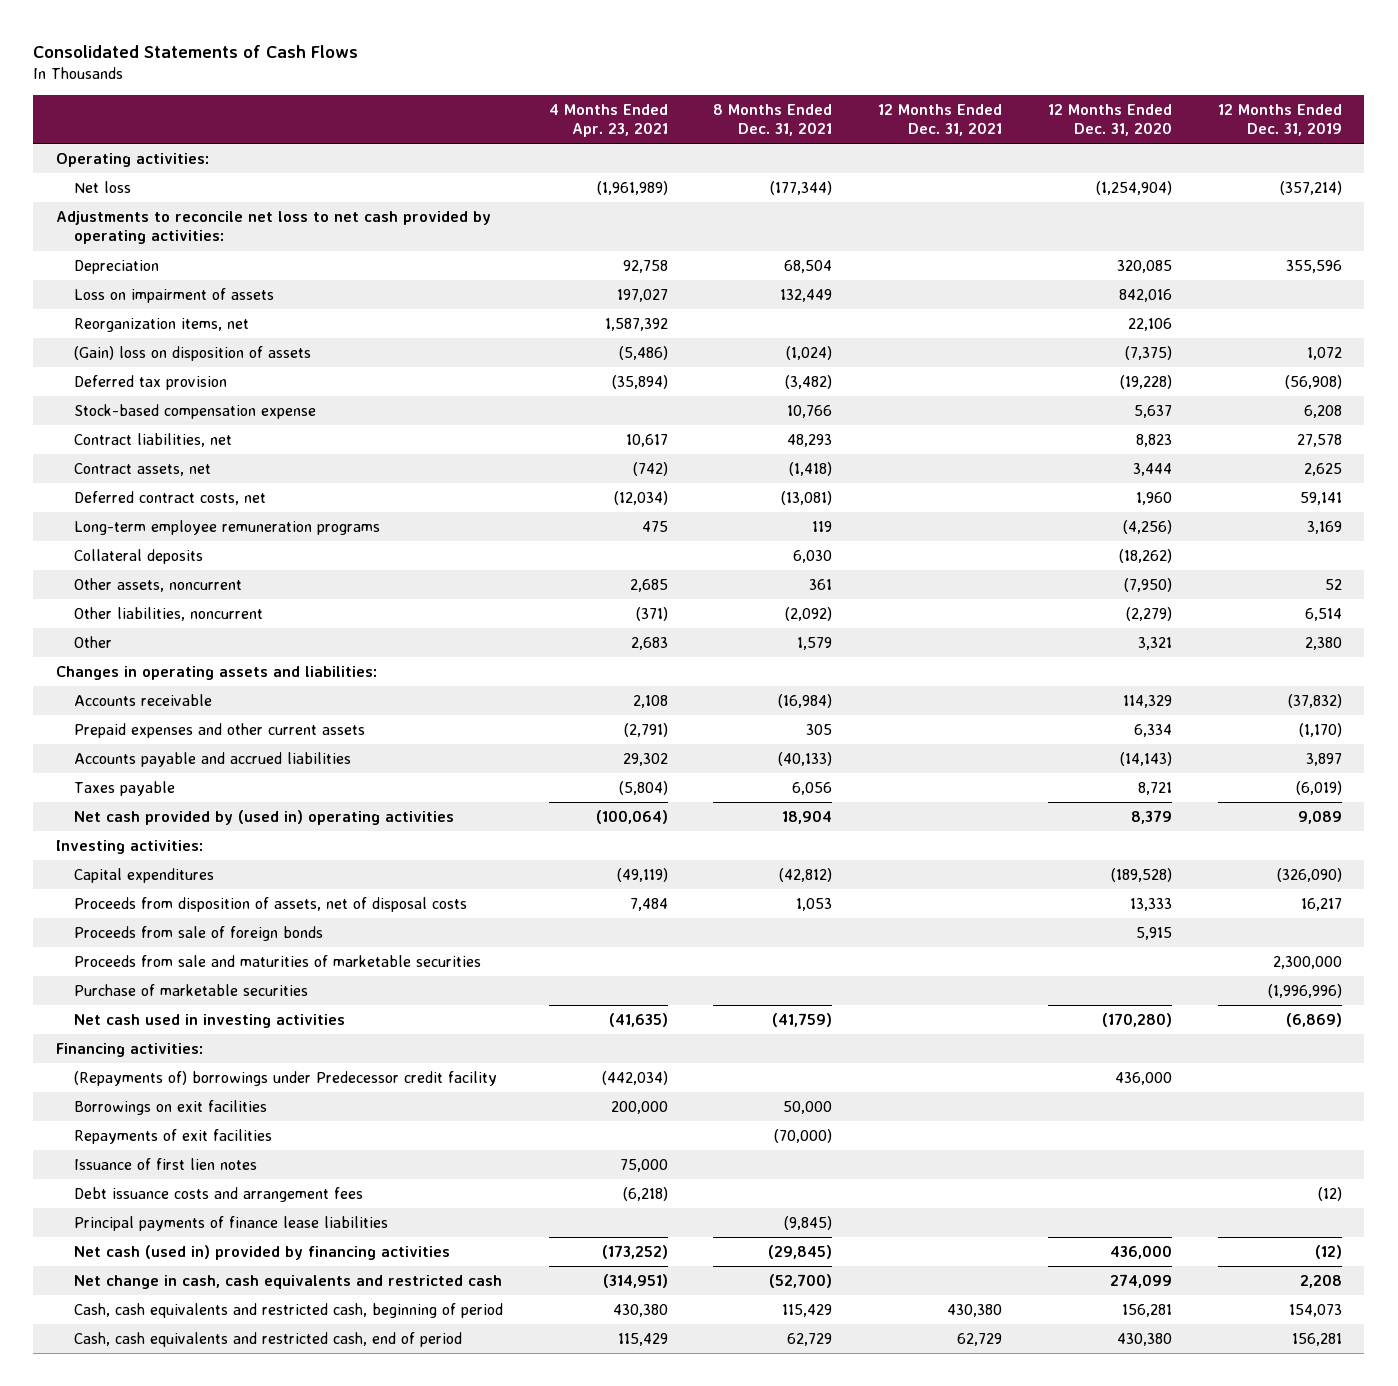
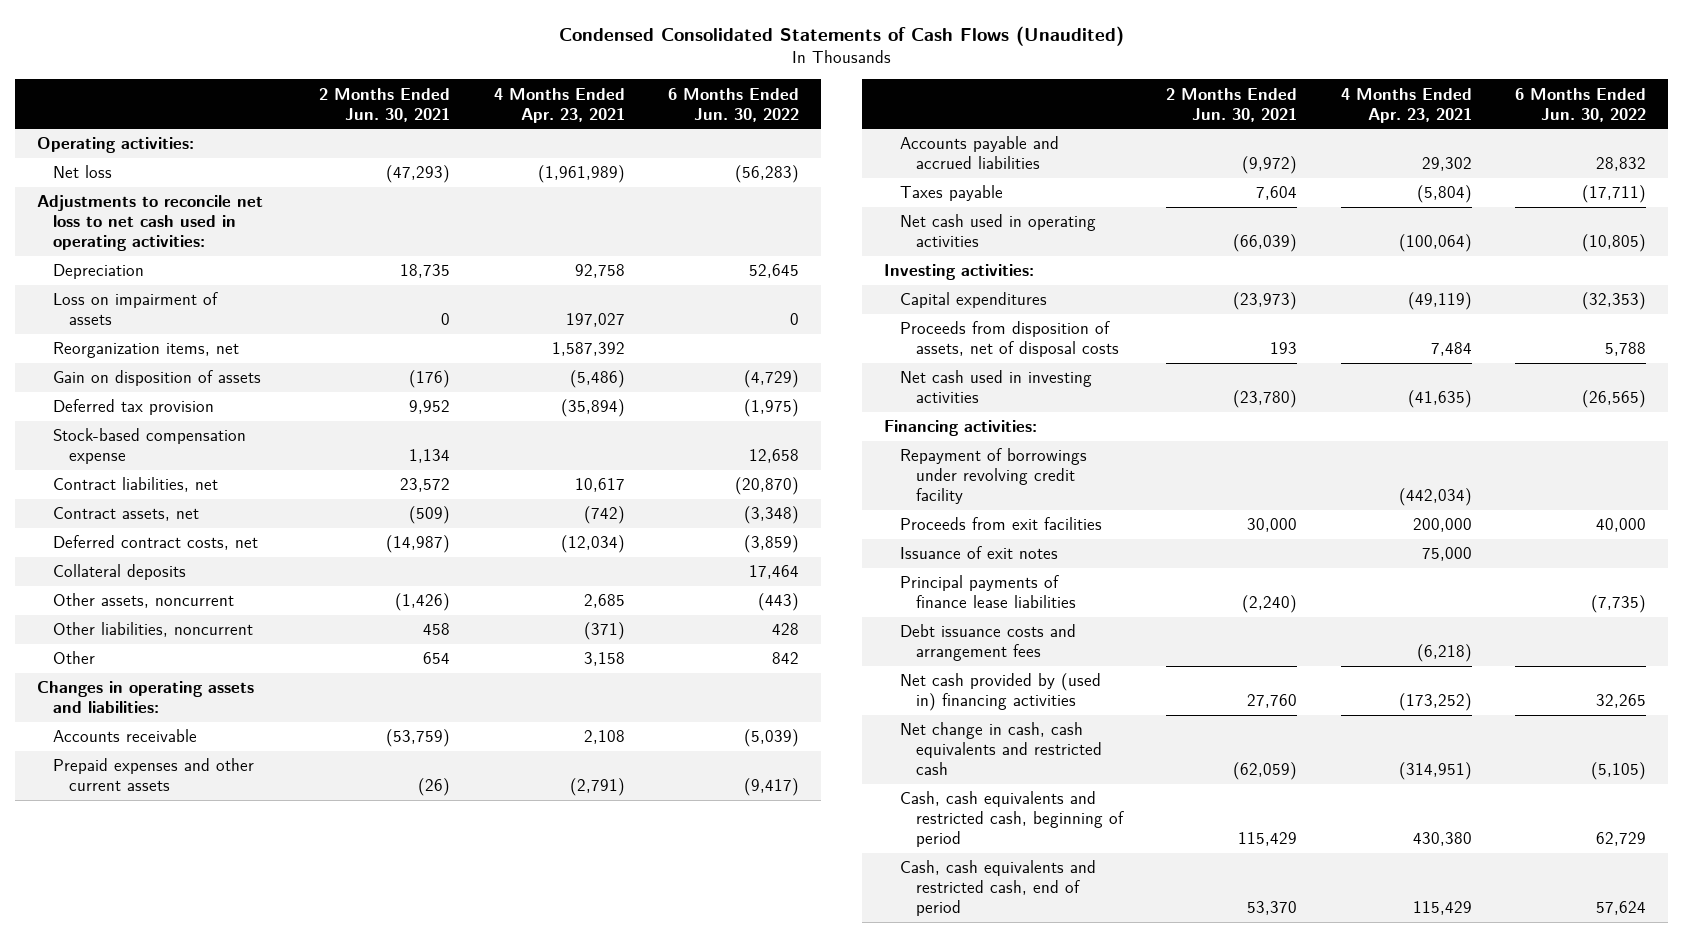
- Consolidated Statements of Cash Flows
+ Condensed Consolidated Statements of Cash Flows (Unaudited)
- | 4 Months Ended Apr. 23, 2021 | 8 Months Ended Dec. 31, 2021 | 12 Months Ended Dec. 31, 2021 | 12 Months Ended Dec. 31, 2020 | 12 Months Ended Dec. 31, 2019
+ | 2 Months Ended Jun. 30, 2021 | 4 Months Ended Apr. 23, 2021 | 6 Months Ended Jun. 30, 2022
- Adjustments to reconcile net loss to net cash provided by operating activities:
+ Adjustments to reconcile net loss to net cash used in operating activities:
- (Gain) loss on disposition of assets | (5,486) | (1,024) | | (7,375) | 1,072
+ Gain on disposition of assets | (176) | (5,486) | (4,729)
- Long-term employee remuneration programs | 475 | 119 | | (4,256) | 3,169
- Other | 2,683 | 1,579 | | 3,321 | 2,380
+ Other | 654 | 3,158 | 842
- Net cash provided by (used in) operating activities | (100,064) | 18,904 | | 8,379 | 9,089
+ Net cash used in operating activities | (66,039) | (100,064) | (10,805)
- Proceeds from sale of foreign bonds | | | | 5,915 |
- Proceeds from sale and maturities of marketable securities | | | | | 2,300,000
- Purchase of marketable securities | | | | | (1,996,996)
- (Repayments of) borrowings under Predecessor credit facility | (442,034) | | | 436,000 |
- Borrowings on exit facilities | 200,000 | 50,000 | | |
- Repayments of exit facilities | | (70,000) | | |
- Issuance of first lien notes | 75,000 | | | |
+ Repayment of borrowings under revolving credit facility | | (442,034) |
+ Proceeds from exit facilities | 30,000 | 200,000 | 40,000
+ Issuance of exit notes | | 75,000 |
- Net cash (used in) provided by financing activities | (173,252) | (29,845) | | 436,000 | (12)
moved down: Debt issuance costs and arrangement fees | | (6,218) |
+ Net cash provided by (used in) financing activities | 27,760 | (173,252) | 32,265

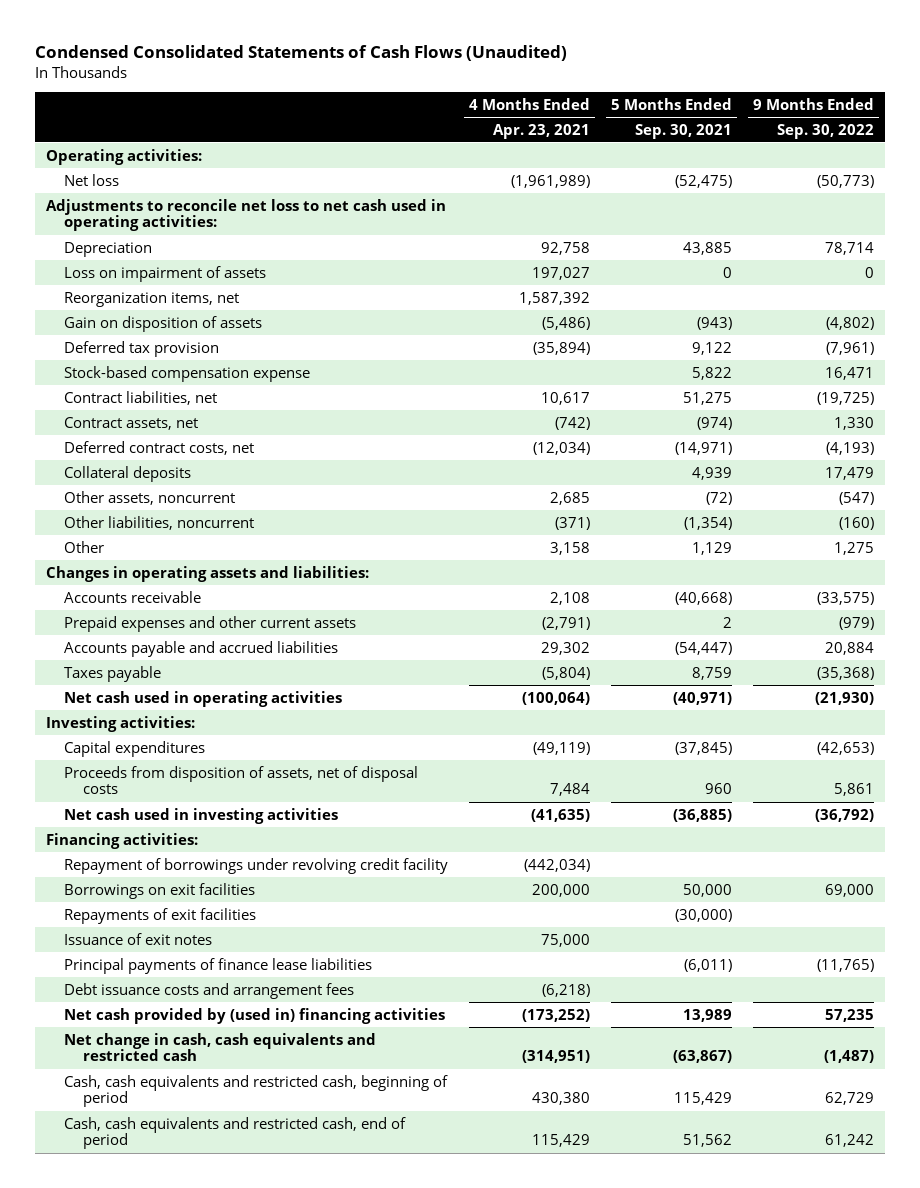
- | 2 Months Ended Jun. 30, 2021 | 4 Months Ended Apr. 23, 2021 | 6 Months Ended Jun. 30, 2022
+ | 4 Months Ended Apr. 23, 2021 | 5 Months Ended Sep. 30, 2021 | 9 Months Ended Sep. 30, 2022
- Proceeds from exit facilities | 30,000 | 200,000 | 40,000
+ Borrowings on exit facilities | 200,000 | 50,000 | 69,000
+ Repayments of exit facilities | | (30,000) |

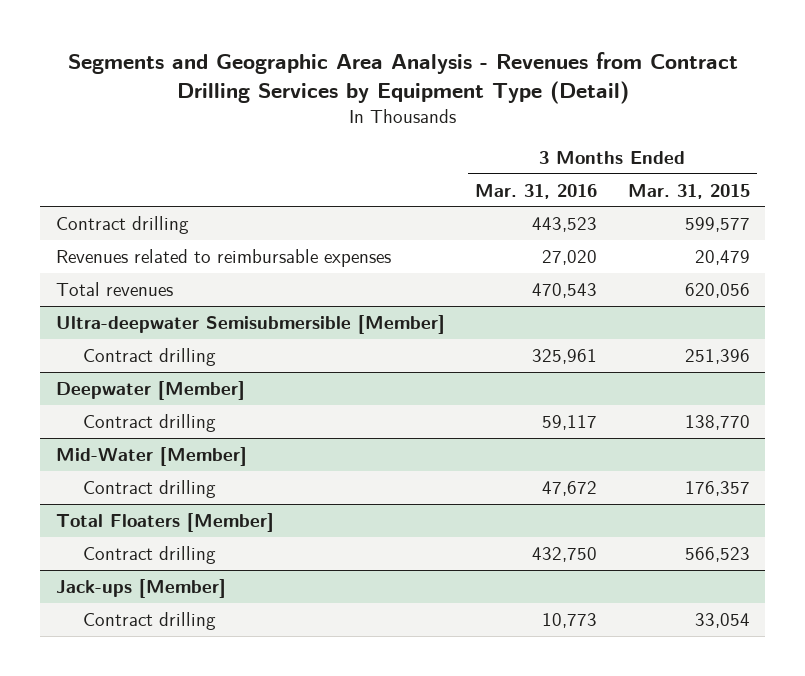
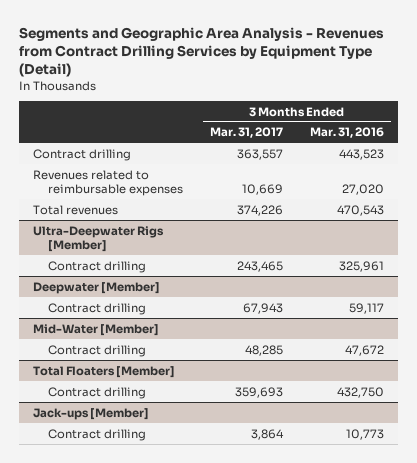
- | 3 Months Ended Mar. 31, 2016 | 3 Months Ended Mar. 31, 2015
+ | 3 Months Ended Mar. 31, 2017 | 3 Months Ended Mar. 31, 2016
- Ultra-deepwater Semisubmersible [Member]
+ Ultra-Deepwater Rigs [Member]

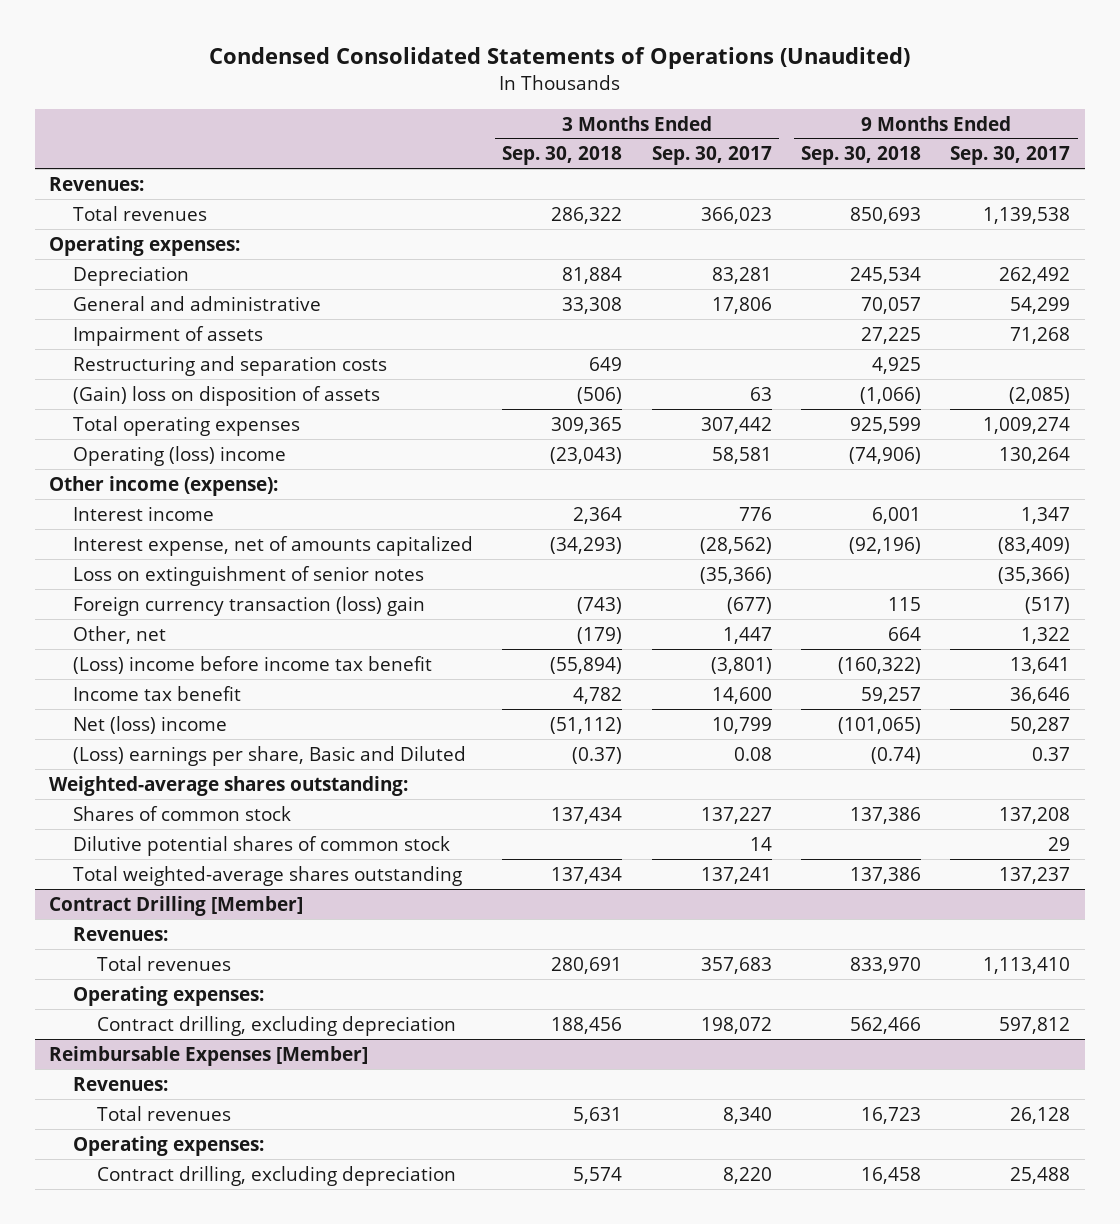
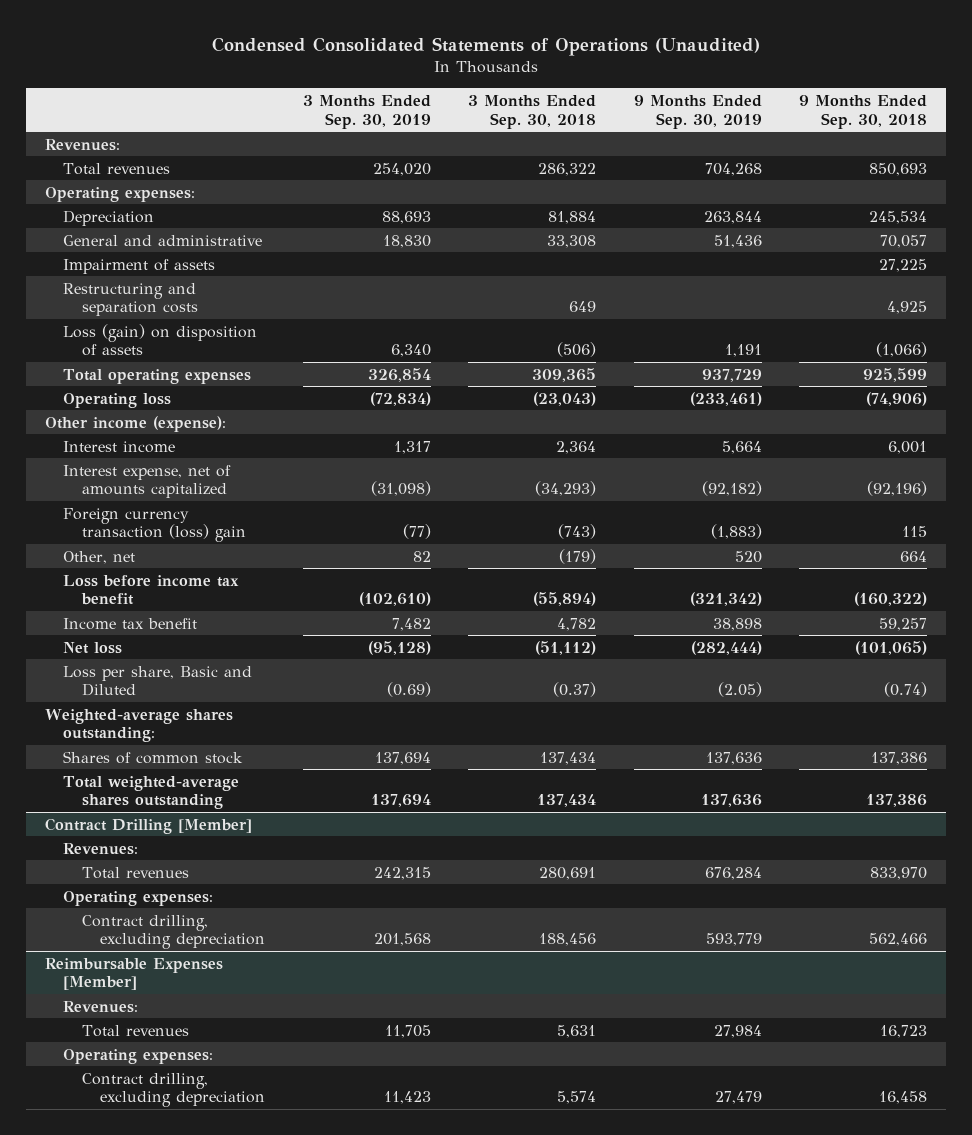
- | 3 Months Ended Sep. 30, 2018 | 3 Months Ended Sep. 30, 2017 | 9 Months Ended Sep. 30, 2018 | 9 Months Ended Sep. 30, 2017
+ | 3 Months Ended Sep. 30, 2019 | 3 Months Ended Sep. 30, 2018 | 9 Months Ended Sep. 30, 2019 | 9 Months Ended Sep. 30, 2018
- (Gain) loss on disposition of assets | (506) | 63 | (1,066) | (2,085)
+ Loss (gain) on disposition of assets | 6,340 | (506) | 1,191 | (1,066)
- Operating (loss) income | (23,043) | 58,581 | (74,906) | 130,264
+ Operating loss | (72,834) | (23,043) | (233,461) | (74,906)
- Loss on extinguishment of senior notes | | (35,366) | | (35,366)
- (Loss) income before income tax benefit | (55,894) | (3,801) | (160,322) | 13,641
+ Loss before income tax benefit | (102,610) | (55,894) | (321,342) | (160,322)
- Net (loss) income | (51,112) | 10,799 | (101,065) | 50,287
- (Loss) earnings per share, Basic and Diluted | (0.37) | 0.08 | (0.74) | 0.37
+ Net loss | (95,128) | (51,112) | (282,444) | (101,065)
+ Loss per share, Basic and Diluted | (0.69) | (0.37) | (2.05) | (0.74)
- Dilutive potential shares of common stock | | 14 | | 29

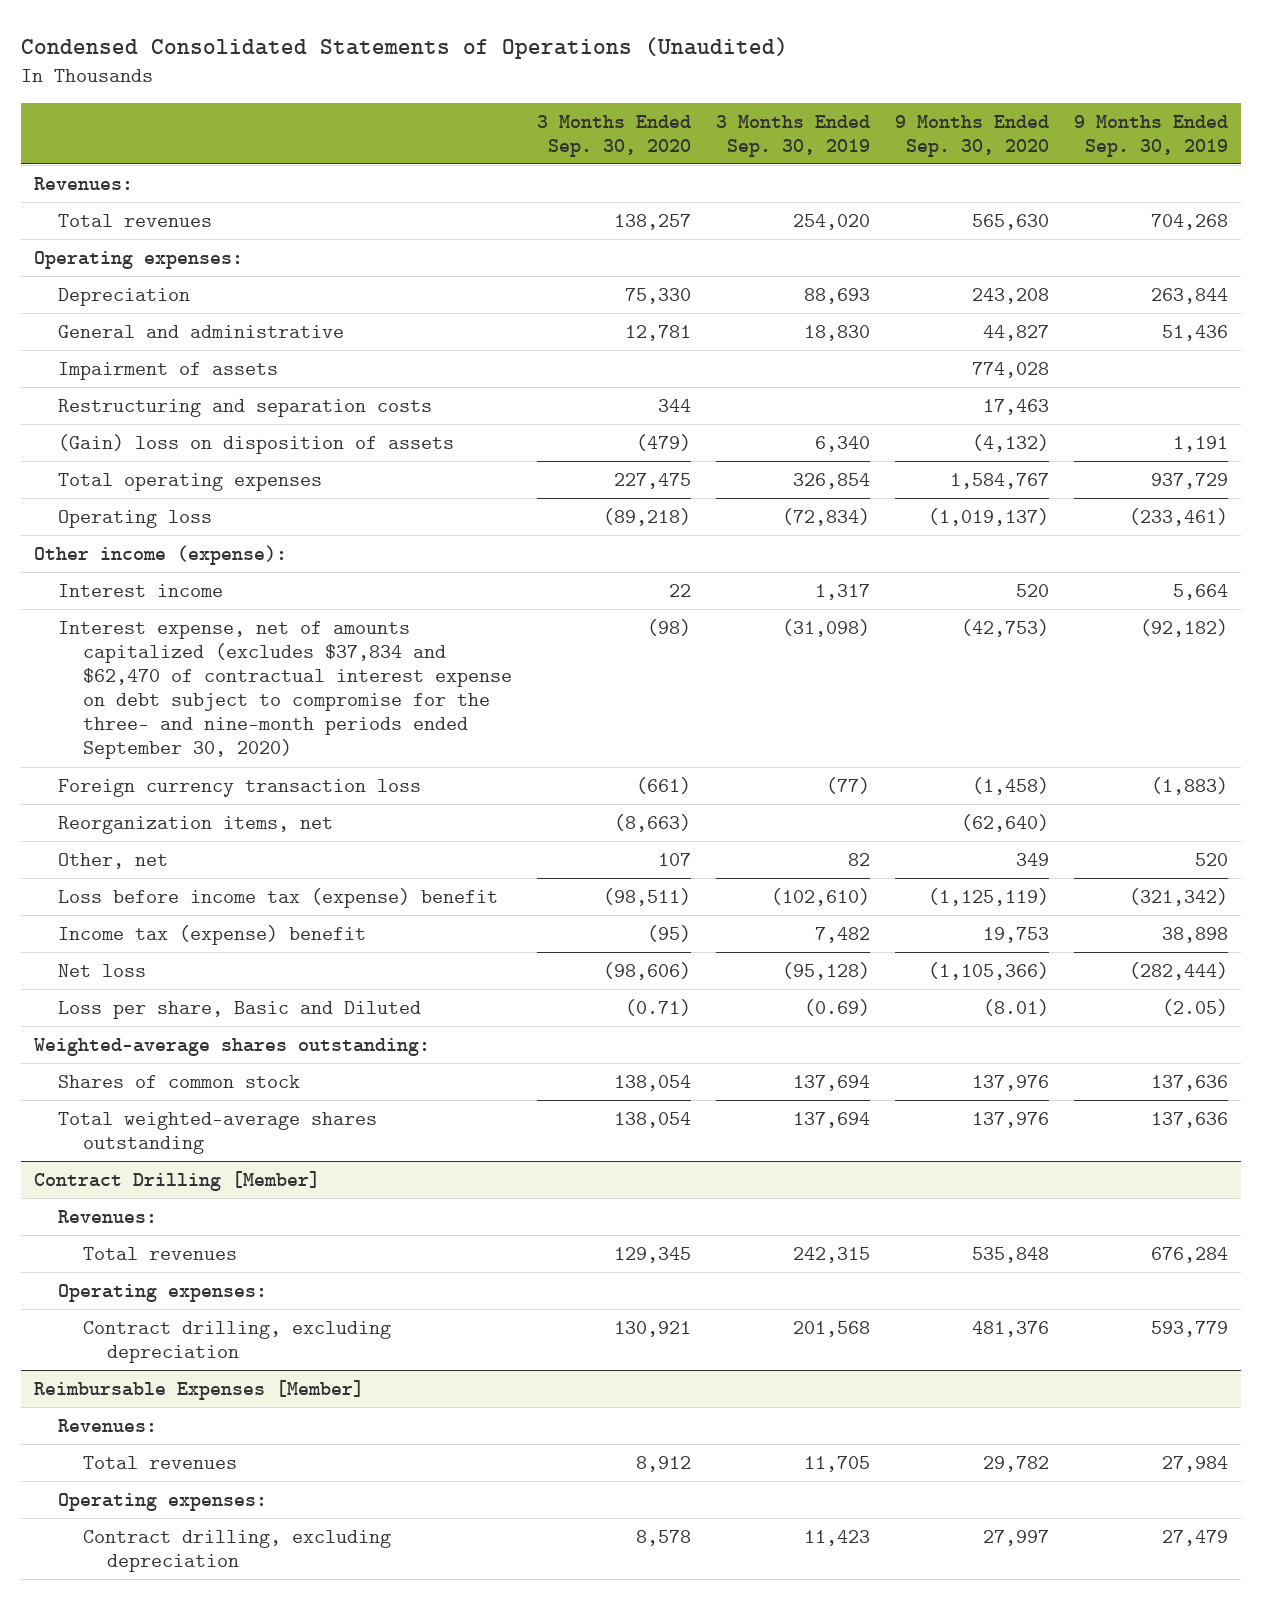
- | 3 Months Ended Sep. 30, 2019 | 3 Months Ended Sep. 30, 2018 | 9 Months Ended Sep. 30, 2019 | 9 Months Ended Sep. 30, 2018
+ | 3 Months Ended Sep. 30, 2020 | 3 Months Ended Sep. 30, 2019 | 9 Months Ended Sep. 30, 2020 | 9 Months Ended Sep. 30, 2019
- Loss (gain) on disposition of assets | 6,340 | (506) | 1,191 | (1,066)
+ (Gain) loss on disposition of assets | (479) | 6,340 | (4,132) | 1,191
- Interest expense, net of amounts capitalized | (31,098) | (34,293) | (92,182) | (92,196)
- Foreign currency transaction (loss) gain | (77) | (743) | (1,883) | 115
+ Interest expense, net of amounts capitalized (excludes $37,834 and $62,470 of contractual interest expense on debt subject to compromise for the three- and nine-month periods ended September 30, 2020) | (98) | (31,098) | (42,753) | (92,182)
+ Foreign currency transaction loss | (661) | (77) | (1,458) | (1,883)
+ Reorganization items, net | (8,663) | | (62,640) |
- Loss before income tax benefit | (102,610) | (55,894) | (321,342) | (160,322)
- Income tax benefit | 7,482 | 4,782 | 38,898 | 59,257
+ Loss before income tax (expense) benefit | (98,511) | (102,610) | (1,125,119) | (321,342)
+ Income tax (expense) benefit | (95) | 7,482 | 19,753 | 38,898

